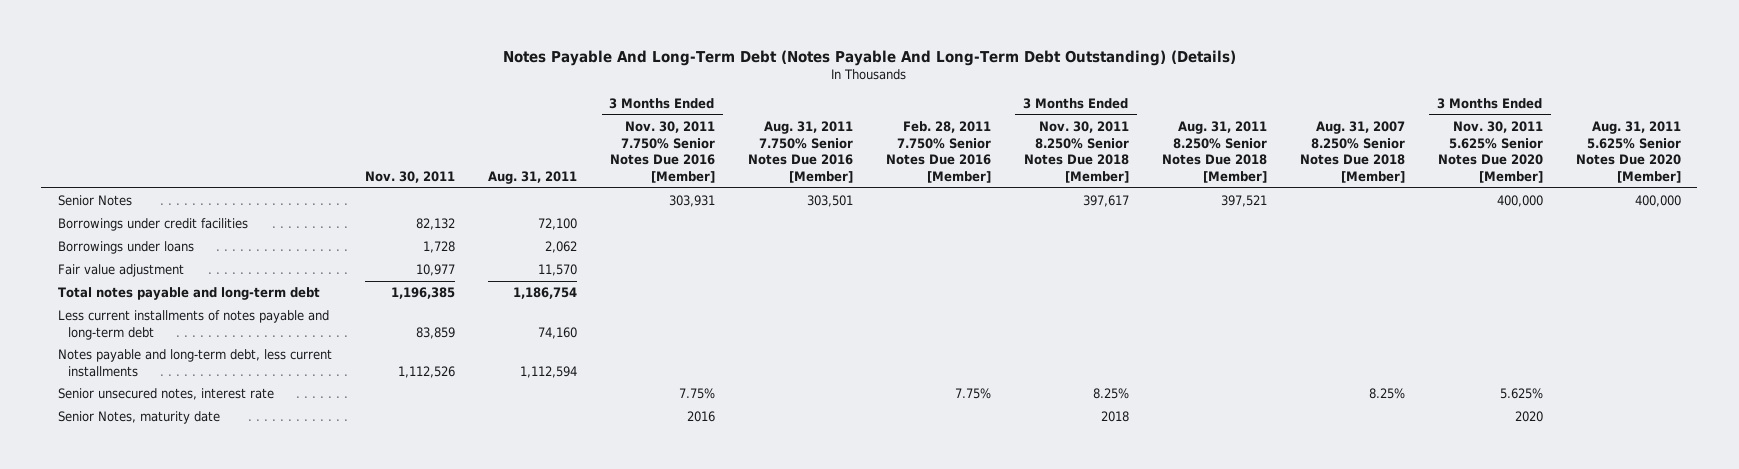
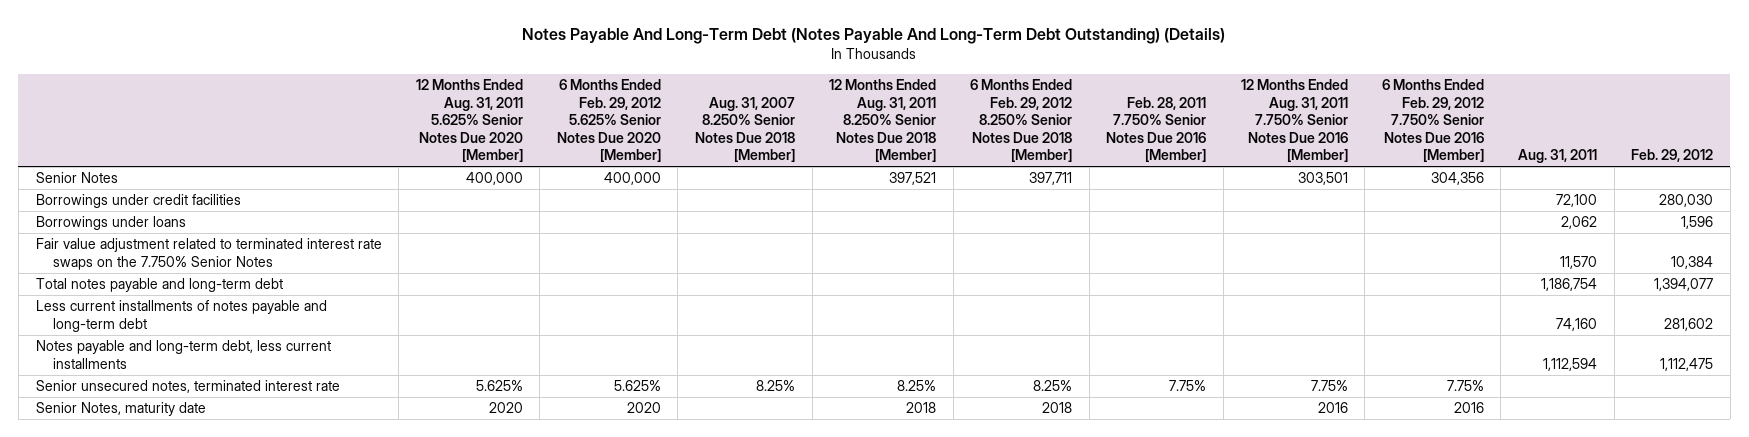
- | Nov. 30, 2011 | Aug. 31, 2011 | 3 Months Ended Nov. 30, 2011 7.750% Senior Notes Due 2016 [Member] | Aug. 31, 2011 7.750% Senior Notes Due 2016 [Member] | Feb. 28, 2011 7.750% Senior Notes Due 2016 [Member] | 3 Months Ended Nov. 30, 2011 8.250% Senior Notes Due 2018 [Member] | Aug. 31, 2011 8.250% Senior Notes Due 2018 [Member] | Aug. 31, 2007 8.250% Senior Notes Due 2018 [Member] | 3 Months Ended Nov. 30, 2011 5.625% Senior Notes Due 2020 [Member] | Aug. 31, 2011 5.625% Senior Notes Due 2020 [Member]
+ | 12 Months Ended Aug. 31, 2011 5.625% Senior Notes Due 2020 [Member] | 6 Months Ended Feb. 29, 2012 5.625% Senior Notes Due 2020 [Member] | Aug. 31, 2007 8.250% Senior Notes Due 2018 [Member] | 12 Months Ended Aug. 31, 2011 8.250% Senior Notes Due 2018 [Member] | 6 Months Ended Feb. 29, 2012 8.250% Senior Notes Due 2018 [Member] | Feb. 28, 2011 7.750% Senior Notes Due 2016 [Member] | 12 Months Ended Aug. 31, 2011 7.750% Senior Notes Due 2016 [Member] | 6 Months Ended Feb. 29, 2012 7.750% Senior Notes Due 2016 [Member] | Aug. 31, 2011 | Feb. 29, 2012
- Fair value adjustment | 10,977 | 11,570 | | | | | | | |
+ Fair value adjustment related to terminated interest rate swaps on the 7.750% Senior Notes | | | | | | | | | 11,570 | 10,384
- Senior unsecured notes, interest rate | | | 7.75% | | 7.75% | 8.25% | | 8.25% | 5.625% |
+ Senior unsecured notes, terminated interest rate | 5.625% | 5.625% | 8.25% | 8.25% | 8.25% | 7.75% | 7.75% | 7.75% | |

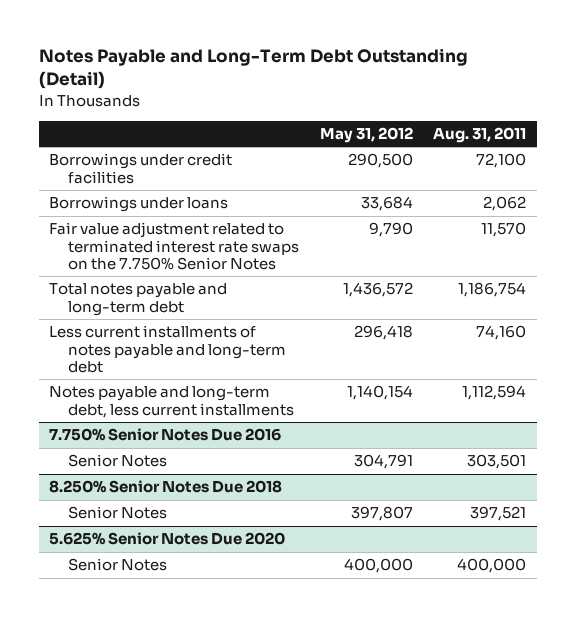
- Notes Payable And Long-Term Debt (Notes Payable And Long-Term Debt Outstanding) (Details)
+ Notes Payable and Long-Term Debt Outstanding (Detail)
- | 12 Months Ended Aug. 31, 2011 5.625% Senior Notes Due 2020 [Member] | 6 Months Ended Feb. 29, 2012 5.625% Senior Notes Due 2020 [Member] | Aug. 31, 2007 8.250% Senior Notes Due 2018 [Member] | 12 Months Ended Aug. 31, 2011 8.250% Senior Notes Due 2018 [Member] | 6 Months Ended Feb. 29, 2012 8.250% Senior Notes Due 2018 [Member] | Feb. 28, 2011 7.750% Senior Notes Due 2016 [Member] | 12 Months Ended Aug. 31, 2011 7.750% Senior Notes Due 2016 [Member] | 6 Months Ended Feb. 29, 2012 7.750% Senior Notes Due 2016 [Member] | Aug. 31, 2011 | Feb. 29, 2012
+ | May 31, 2012 | Aug. 31, 2011
- Senior Notes | 400,000 | 400,000 | | 397,521 | 397,711 | | 303,501 | 304,356 | |
- Senior unsecured notes, terminated interest rate | 5.625% | 5.625% | 8.25% | 8.25% | 8.25% | 7.75% | 7.75% | 7.75% | |
- Senior Notes, maturity date | 2020 | 2020 | | 2018 | 2018 | | 2016 | 2016 | |
+ 7.750% Senior Notes Due 2016
+ Senior Notes | 304,791 | 303,501
+ 8.250% Senior Notes Due 2018
+ Senior Notes | 397,807 | 397,521
+ 5.625% Senior Notes Due 2020
+ Senior Notes | 400,000 | 400,000

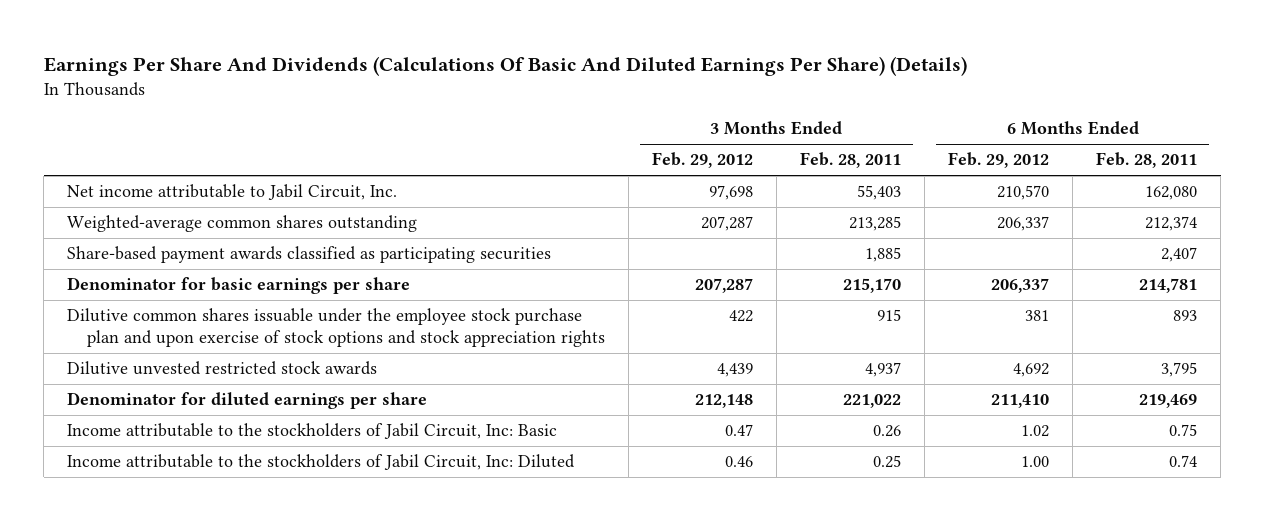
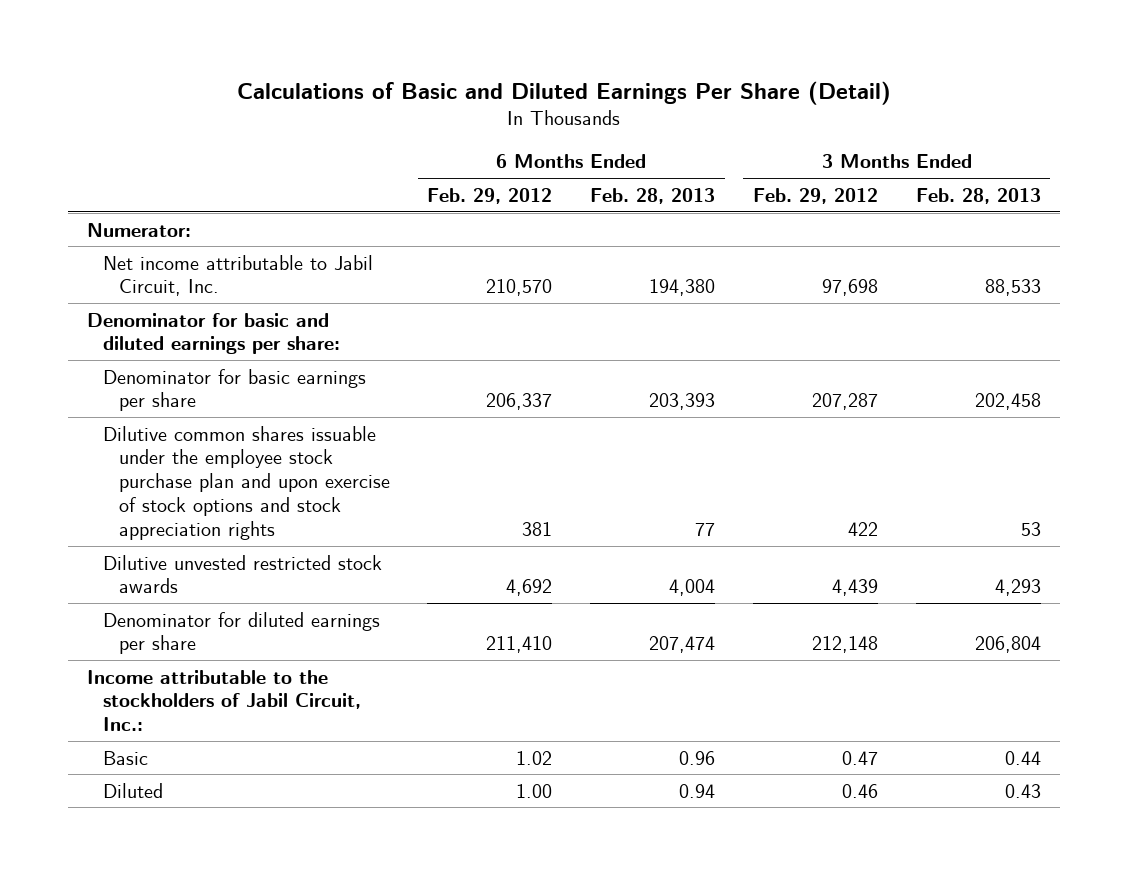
- Earnings Per Share And Dividends (Calculations Of Basic And Diluted Earnings Per Share) (Details)
+ Calculations of Basic and Diluted Earnings Per Share (Detail)
- | 3 Months Ended Feb. 29, 2012 | 3 Months Ended Feb. 28, 2011 | 6 Months Ended Feb. 29, 2012 | 6 Months Ended Feb. 28, 2011
+ | 6 Months Ended Feb. 29, 2012 | 6 Months Ended Feb. 28, 2013 | 3 Months Ended Feb. 29, 2012 | 3 Months Ended Feb. 28, 2013
+ Numerator:
- Weighted-average common shares outstanding | 207,287 | 213,285 | 206,337 | 212,374
- Share-based payment awards classified as participating securities | | 1,885 | | 2,407
+ Denominator for basic and diluted earnings per share:
- Income attributable to the stockholders of Jabil Circuit, Inc: Basic | 0.47 | 0.26 | 1.02 | 0.75
- Income attributable to the stockholders of Jabil Circuit, Inc: Diluted | 0.46 | 0.25 | 1.00 | 0.74
+ Income attributable to the stockholders of Jabil Circuit, Inc.:
+ Basic | 1.02 | 0.96 | 0.47 | 0.44
+ Diluted | 1.00 | 0.94 | 0.46 | 0.43

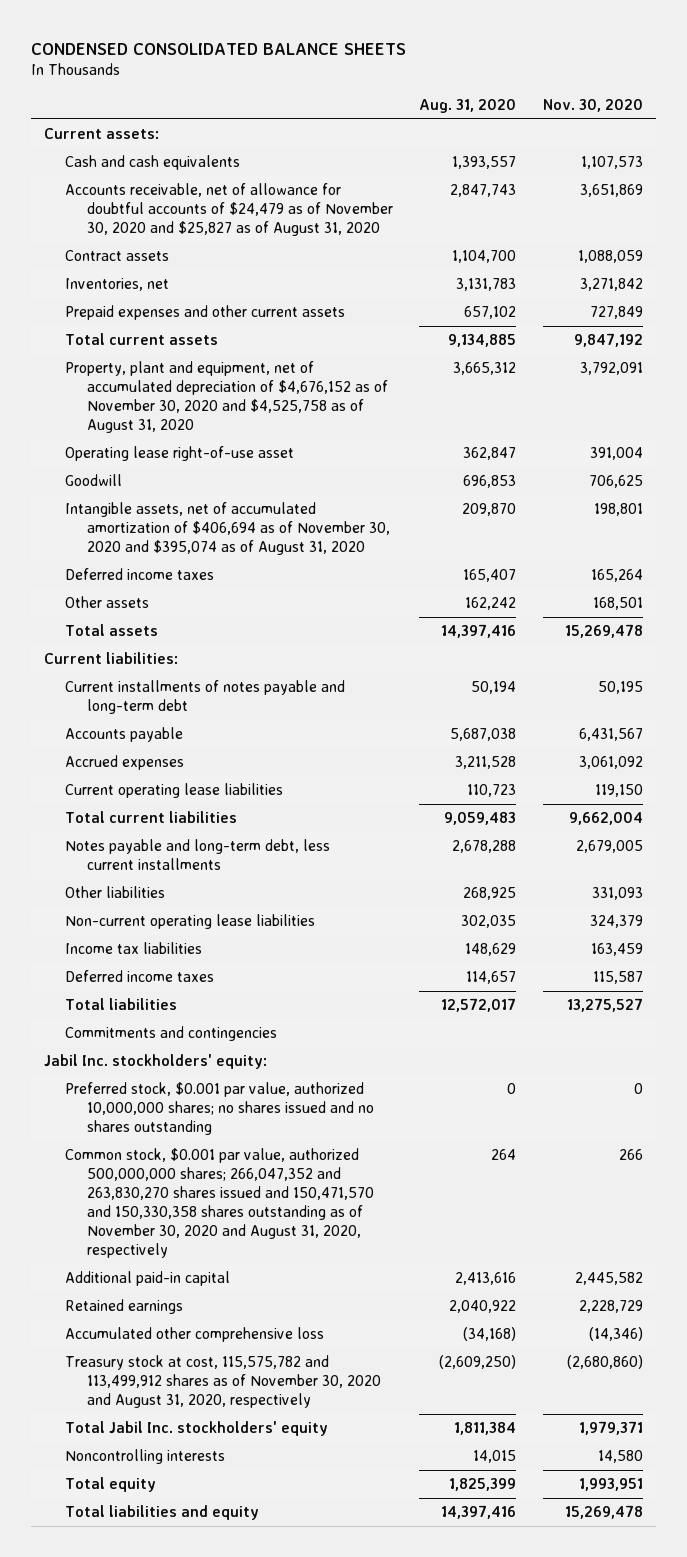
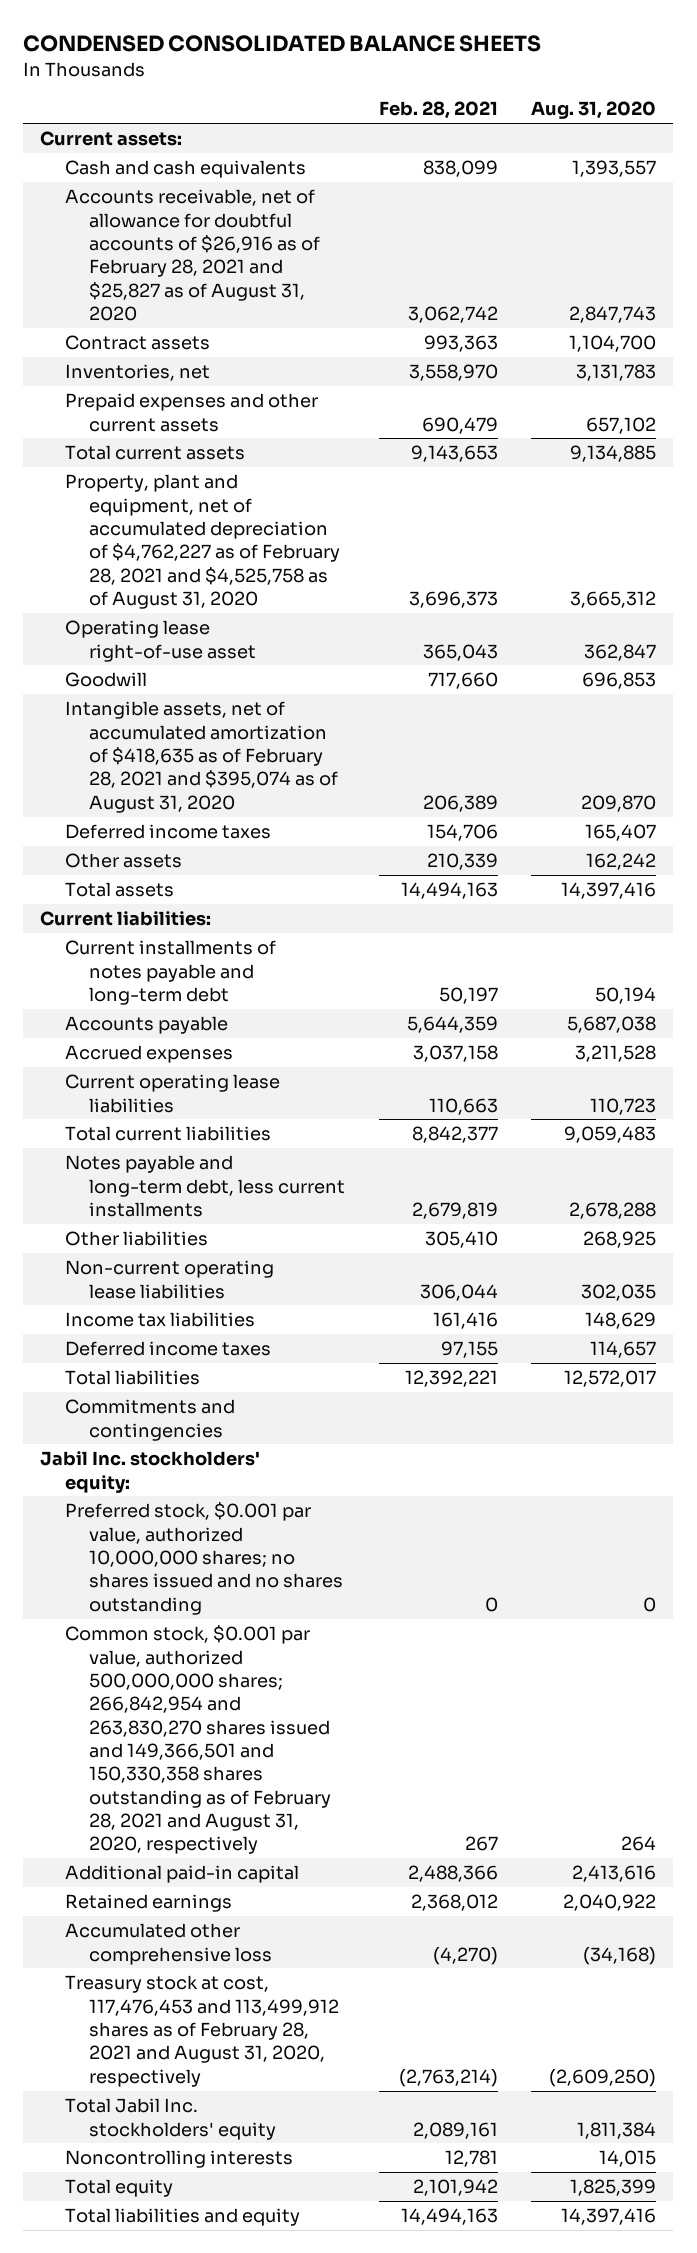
- | Aug. 31, 2020 | Nov. 30, 2020
+ | Feb. 28, 2021 | Aug. 31, 2020
- Accounts receivable, net of allowance for doubtful accounts of $24,479 as of November 30, 2020 and $25,827 as of August 31, 2020 | 2,847,743 | 3,651,869
+ Accounts receivable, net of allowance for doubtful accounts of $26,916 as of February 28, 2021 and $25,827 as of August 31, 2020 | 3,062,742 | 2,847,743
- Property, plant and equipment, net of accumulated depreciation of $4,676,152 as of November 30, 2020 and $4,525,758 as of August 31, 2020 | 3,665,312 | 3,792,091
+ Property, plant and equipment, net of accumulated depreciation of $4,762,227 as of February 28, 2021 and $4,525,758 as of August 31, 2020 | 3,696,373 | 3,665,312
- Intangible assets, net of accumulated amortization of $406,694 as of November 30, 2020 and $395,074 as of August 31, 2020 | 209,870 | 198,801
+ Intangible assets, net of accumulated amortization of $418,635 as of February 28, 2021 and $395,074 as of August 31, 2020 | 206,389 | 209,870
- Common stock, $0.001 par value, authorized 500,000,000 shares; 266,047,352 and 263,830,270 shares issued and 150,471,570 and 150,330,358 shares outstanding as of November 30, 2020 and August 31, 2020, respectively | 264 | 266
+ Common stock, $0.001 par value, authorized 500,000,000 shares; 266,842,954 and 263,830,270 shares issued and 149,366,501 and 150,330,358 shares outstanding as of February 28, 2021 and August 31, 2020, respectively | 267 | 264
- Treasury stock at cost, 115,575,782 and 113,499,912 shares as of November 30, 2020 and August 31, 2020, respectively | (2,609,250) | (2,680,860)
+ Treasury stock at cost, 117,476,453 and 113,499,912 shares as of February 28, 2021 and August 31, 2020, respectively | (2,763,214) | (2,609,250)

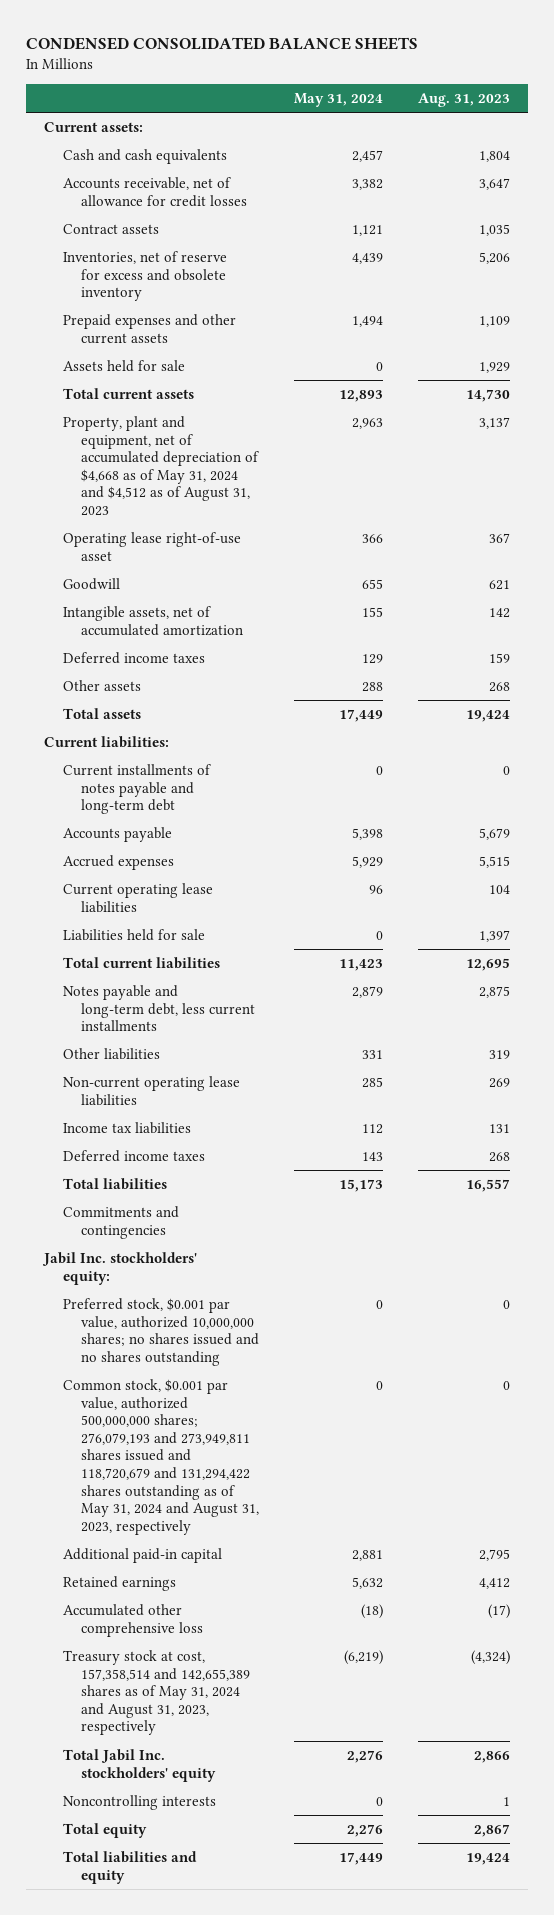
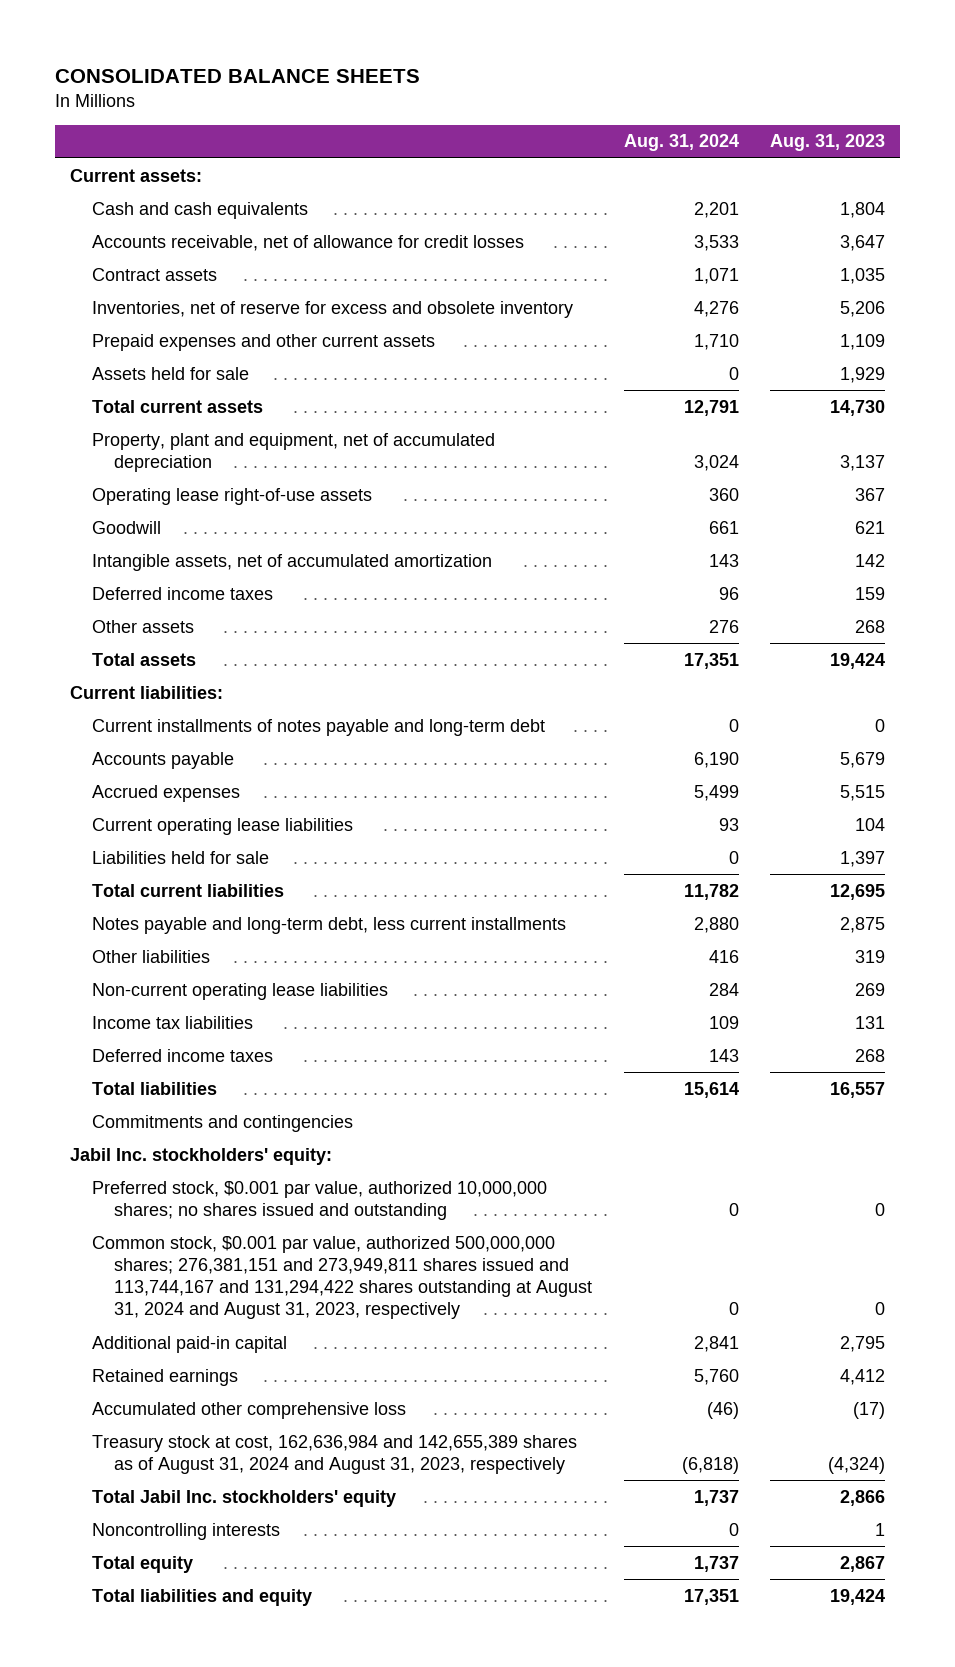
- CONDENSED CONSOLIDATED BALANCE SHEETS
+ CONSOLIDATED BALANCE SHEETS
- | May 31, 2024 | Aug. 31, 2023
+ | Aug. 31, 2024 | Aug. 31, 2023
- Property, plant and equipment, net of accumulated depreciation of $4,668 as of May 31, 2024 and $4,512 as of August 31, 2023 | 2,963 | 3,137
- Operating lease right-of-use asset | 366 | 367
+ Property, plant and equipment, net of accumulated depreciation | 3,024 | 3,137
+ Operating lease right-of-use assets | 360 | 367
- Preferred stock, $0.001 par value, authorized 10,000,000 shares; no shares issued and no shares outstanding | 0 | 0
- Common stock, $0.001 par value, authorized 500,000,000 shares; 276,079,193 and 273,949,811 shares issued and 118,720,679 and 131,294,422 shares outstanding as of May 31, 2024 and August 31, 2023, respectively | 0 | 0
+ Preferred stock, $0.001 par value, authorized 10,000,000 shares; no shares issued and outstanding | 0 | 0
+ Common stock, $0.001 par value, authorized 500,000,000 shares; 276,381,151 and 273,949,811 shares issued and 113,744,167 and 131,294,422 shares outstanding at August 31, 2024 and August 31, 2023, respectively | 0 | 0
- Treasury stock at cost, 157,358,514 and 142,655,389 shares as of May 31, 2024 and August 31, 2023, respectively | (6,219) | (4,324)
+ Treasury stock at cost, 162,636,984 and 142,655,389 shares as of August 31, 2024 and August 31, 2023, respectively | (6,818) | (4,324)

